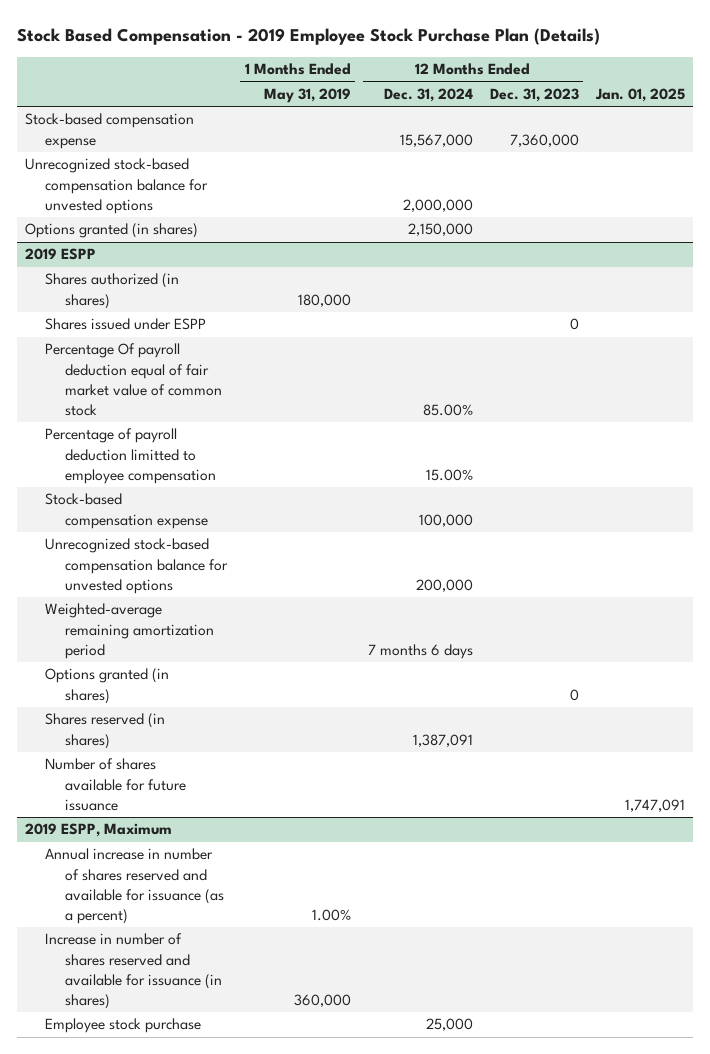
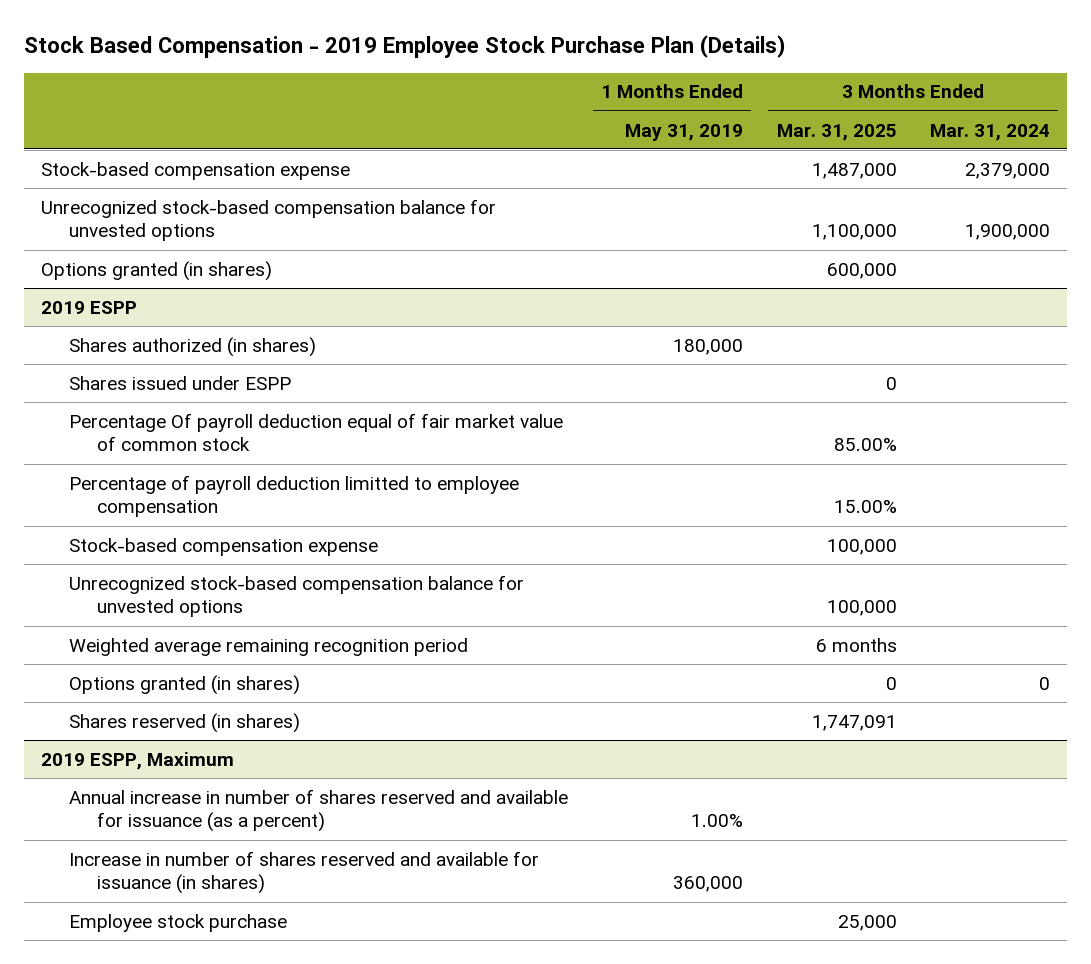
- | 1 Months Ended May 31, 2019 | 12 Months Ended Dec. 31, 2024 | 12 Months Ended Dec. 31, 2023 | Jan. 01, 2025
+ | 1 Months Ended May 31, 2019 | 3 Months Ended Mar. 31, 2025 | 3 Months Ended Mar. 31, 2024
@ 2019 ESPP
- Weighted-average remaining amortization period | | 7 months 6 days | |
+ Weighted average remaining recognition period | | 6 months |
- Number of shares available for future issuance | | | | 1,747,091

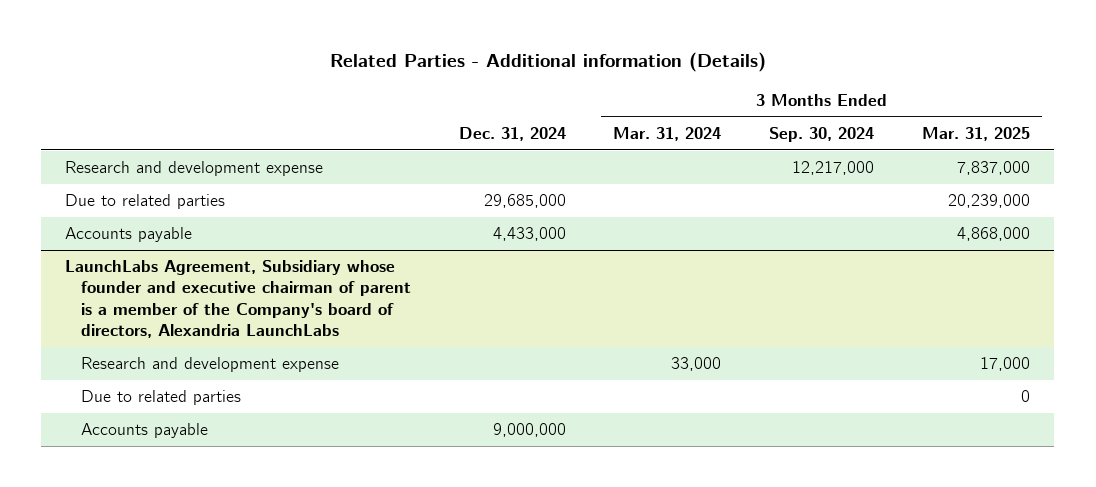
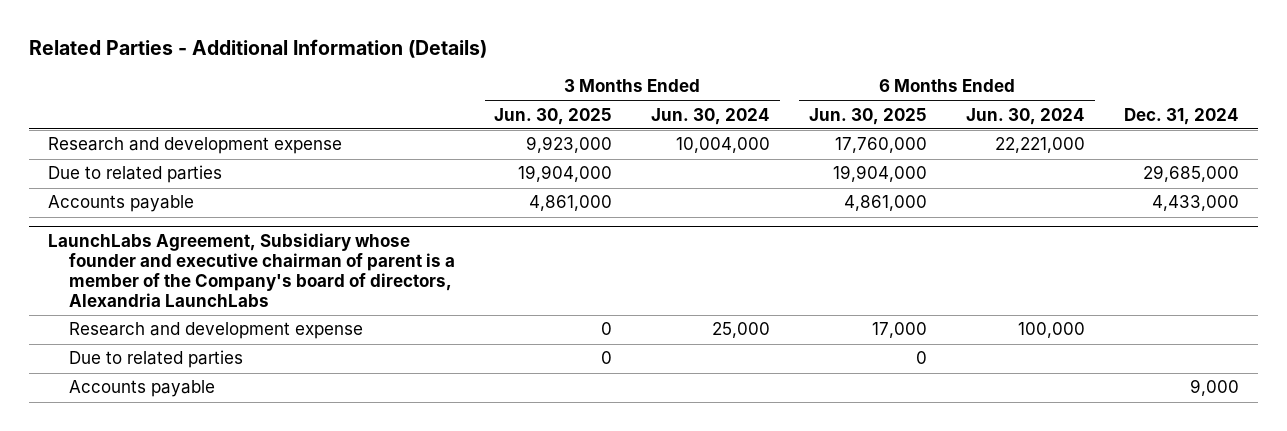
- Related Parties - Additional information (Details)
+ Related Parties - Additional Information (Details)
- | Dec. 31, 2024 | 3 Months Ended Mar. 31, 2024 | 3 Months Ended Sep. 30, 2024 | 3 Months Ended Mar. 31, 2025
+ | 3 Months Ended Jun. 30, 2025 | 3 Months Ended Jun. 30, 2024 | 6 Months Ended Jun. 30, 2025 | 6 Months Ended Jun. 30, 2024 | Dec. 31, 2024
@ LaunchLabs Agreement, Subsidiary whose founder and executive chairman of parent is a member of the Company's board of directors, Alexandria LaunchLabs
- Accounts payable | 9,000,000 | | |
+ Accounts payable | | | | | 9,000

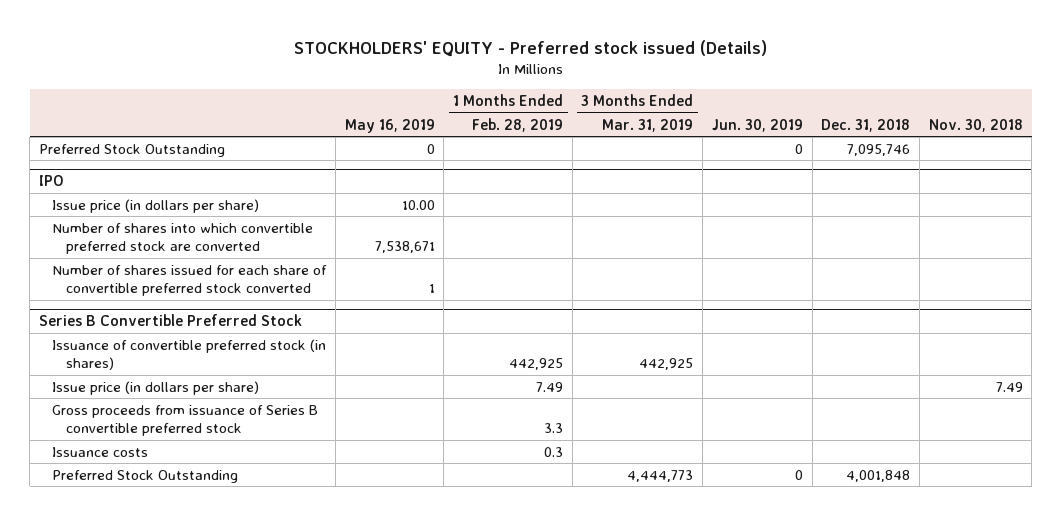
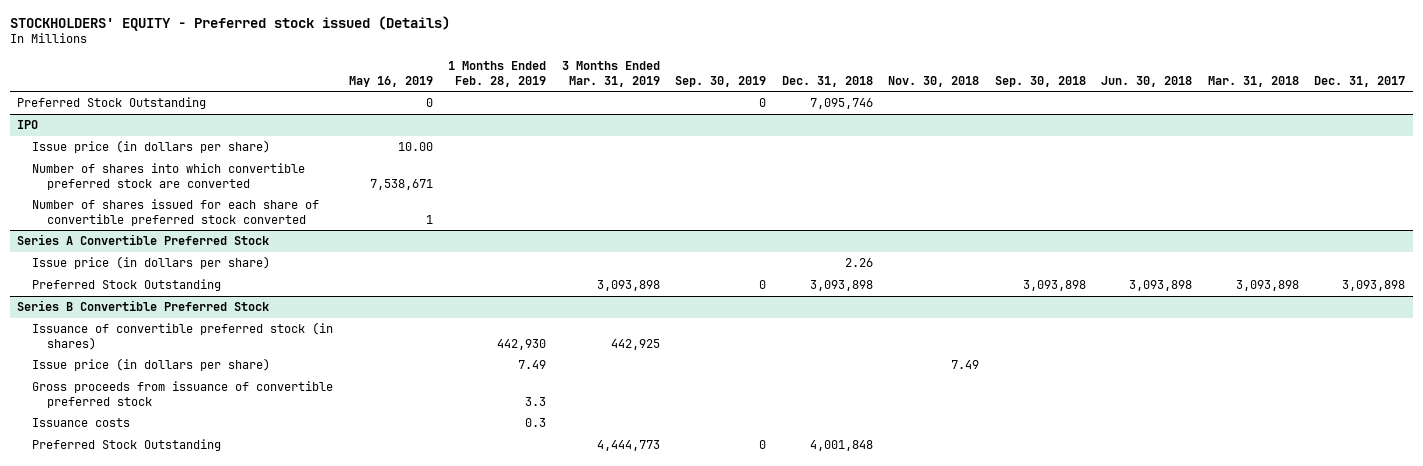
- | May 16, 2019 | 1 Months Ended Feb. 28, 2019 | 3 Months Ended Mar. 31, 2019 | Jun. 30, 2019 | Dec. 31, 2018 | Nov. 30, 2018
+ | May 16, 2019 | 1 Months Ended Feb. 28, 2019 | 3 Months Ended Mar. 31, 2019 | Sep. 30, 2019 | Dec. 31, 2018 | Nov. 30, 2018 | Sep. 30, 2018 | Jun. 30, 2018 | Mar. 31, 2018 | Dec. 31, 2017
+ Series A Convertible Preferred Stock
+ Issue price (in dollars per share) | | | | | 2.26 | | | | |
+ Preferred Stock Outstanding | | | 3,093,898 | 0 | 3,093,898 | | 3,093,898 | 3,093,898 | 3,093,898 | 3,093,898
@ Series B Convertible Preferred Stock
- Issuance of convertible preferred stock (in shares) | | 442,925 | 442,925 | | |
+ Issuance of convertible preferred stock (in shares) | | 442,930 | 442,925 | | | | | | |
- Gross proceeds from issuance of Series B convertible preferred stock | | 3.3 | | | |
+ Gross proceeds from issuance of convertible preferred stock | | 3.3 | | | | | | | |

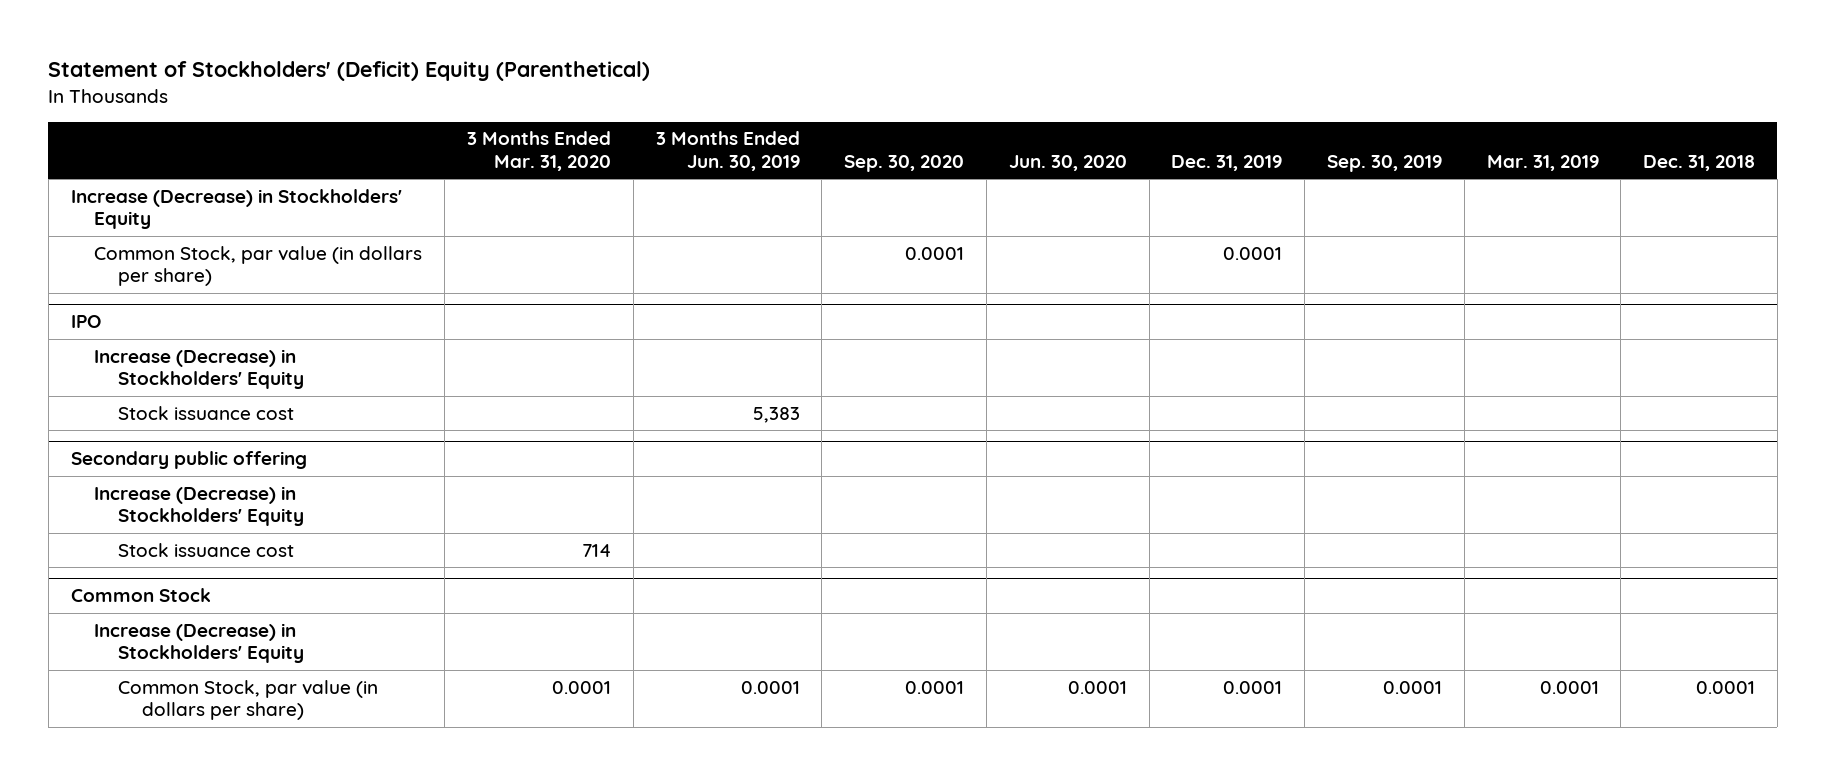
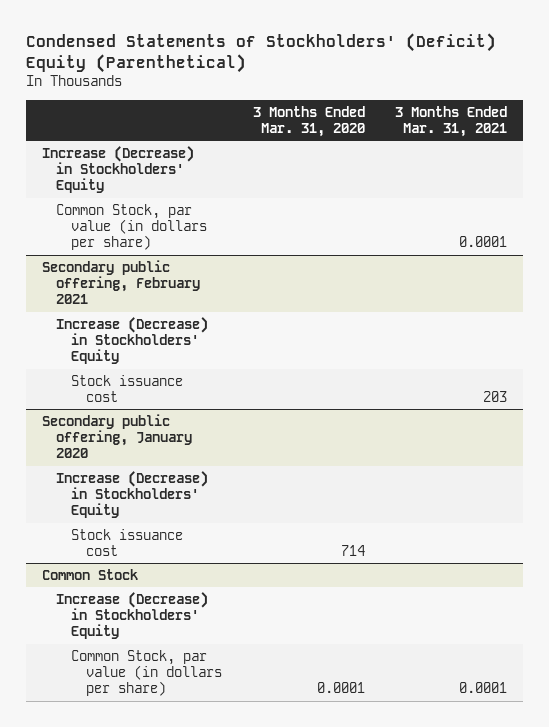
- Statement of Stockholders' (Deficit) Equity (Parenthetical)
+ Condensed Statements of Stockholders' (Deficit) Equity (Parenthetical)
- | 3 Months Ended Mar. 31, 2020 | 3 Months Ended Jun. 30, 2019 | Sep. 30, 2020 | Jun. 30, 2020 | Dec. 31, 2019 | Sep. 30, 2019 | Mar. 31, 2019 | Dec. 31, 2018
+ | 3 Months Ended Mar. 31, 2020 | 3 Months Ended Mar. 31, 2021
- IPO
- Increase (Decrease) in Stockholders' Equity
- Stock issuance cost | | 5,383 | | | | | |
- Secondary public offering
+ Secondary public offering, February 2021
+ Increase (Decrease) in Stockholders' Equity
+ Stock issuance cost | | 203
+ Secondary public offering, January 2020

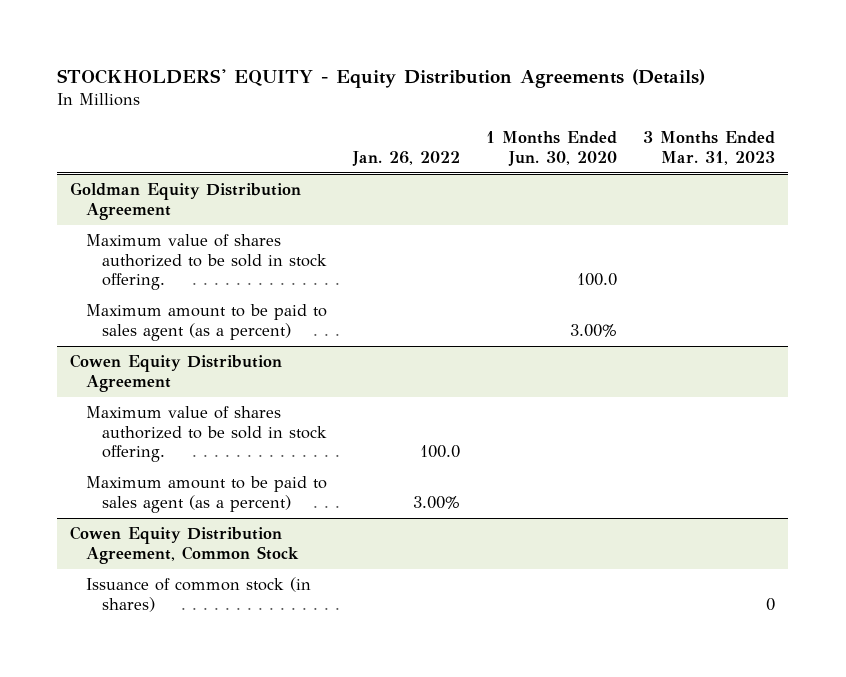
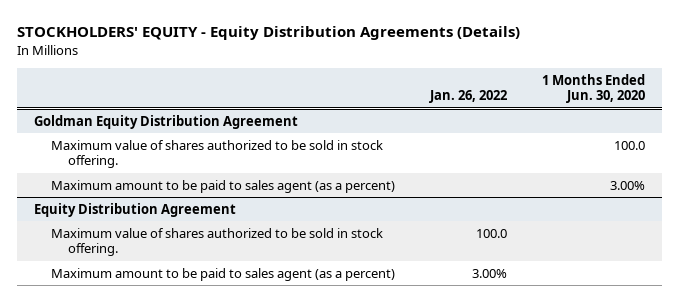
- | Jan. 26, 2022 | 1 Months Ended Jun. 30, 2020 | 3 Months Ended Mar. 31, 2023
+ | Jan. 26, 2022 | 1 Months Ended Jun. 30, 2020
- Cowen Equity Distribution Agreement
+ Equity Distribution Agreement
- Cowen Equity Distribution Agreement, Common Stock
- Issuance of common stock (in shares) | | | 0

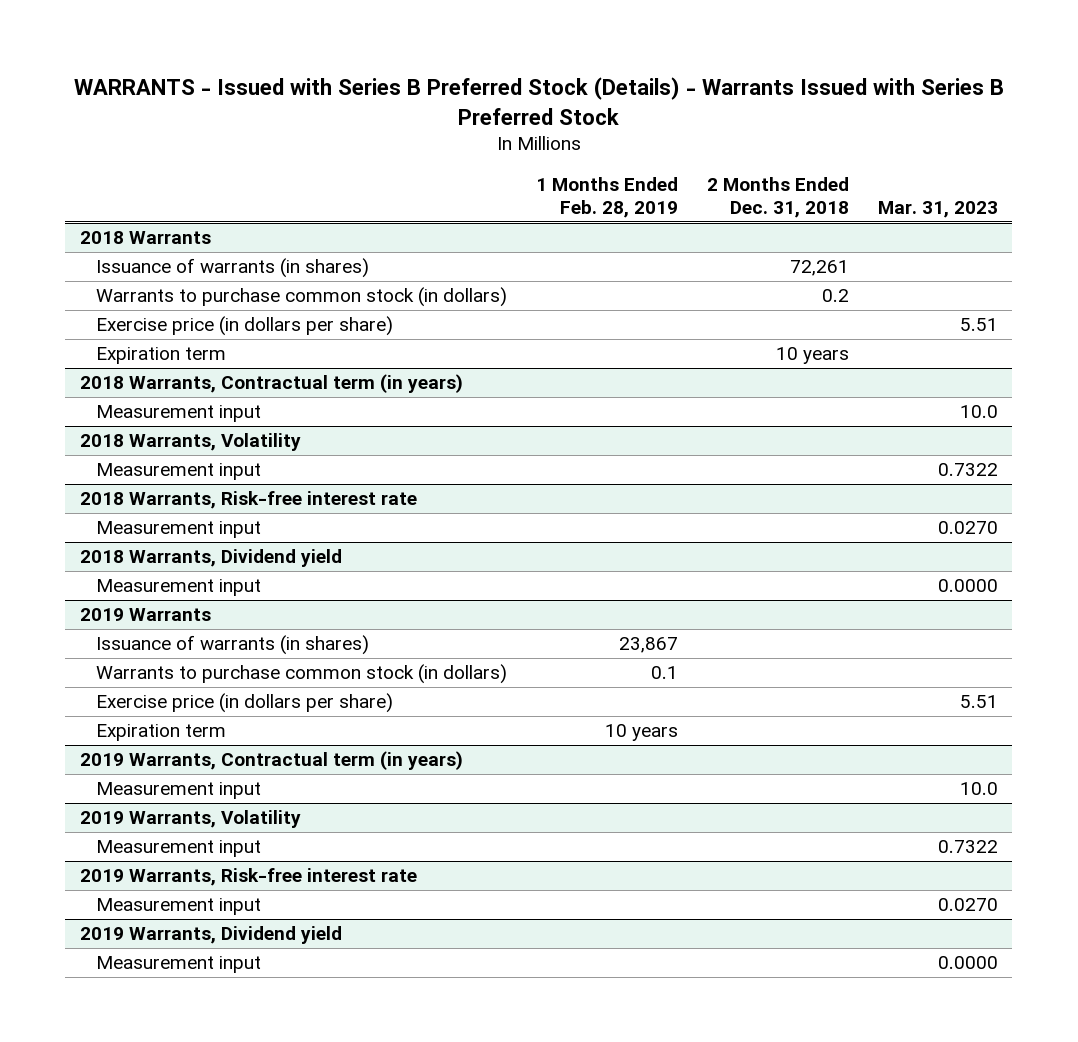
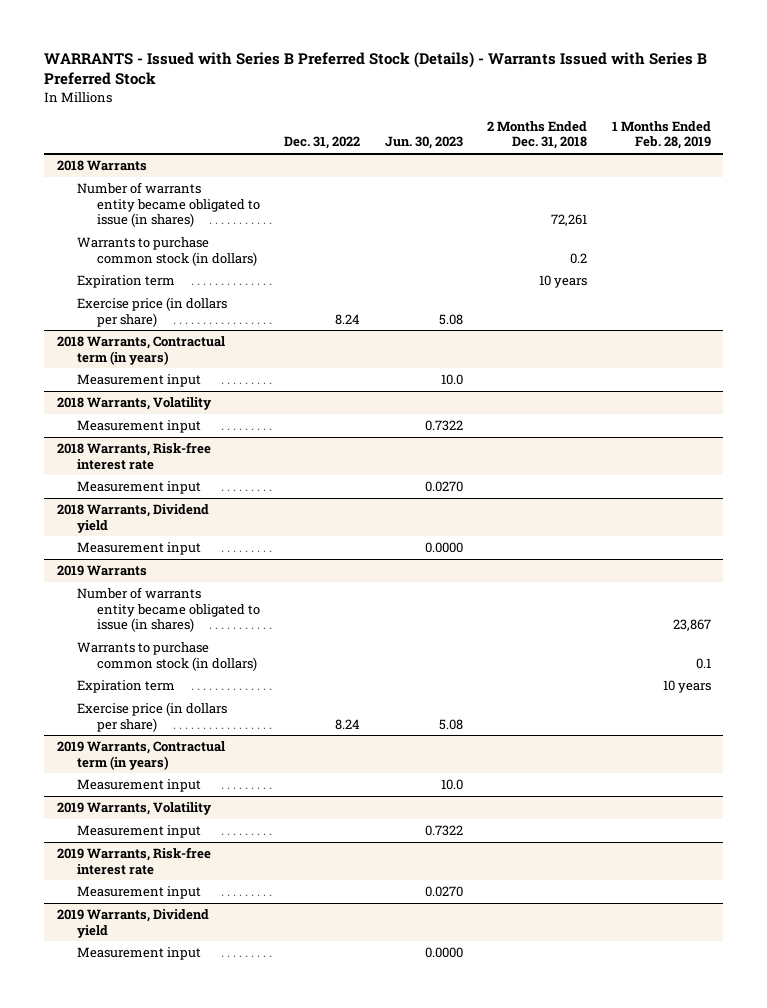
- | 1 Months Ended Feb. 28, 2019 | 2 Months Ended Dec. 31, 2018 | Mar. 31, 2023
+ | Dec. 31, 2022 | Jun. 30, 2023 | 2 Months Ended Dec. 31, 2018 | 1 Months Ended Feb. 28, 2019
@ 2018 Warrants
- Issuance of warrants (in shares) | | 72,261 |
+ Number of warrants entity became obligated to issue (in shares) | | | 72,261 |
moved down: Exercise price (in dollars per share) | 8.24 | 5.08 | |
@ 2019 Warrants
- Issuance of warrants (in shares) | 23,867 | |
+ Number of warrants entity became obligated to issue (in shares) | | | | 23,867
moved down: Exercise price (in dollars per share) | 8.24 | 5.08 | |

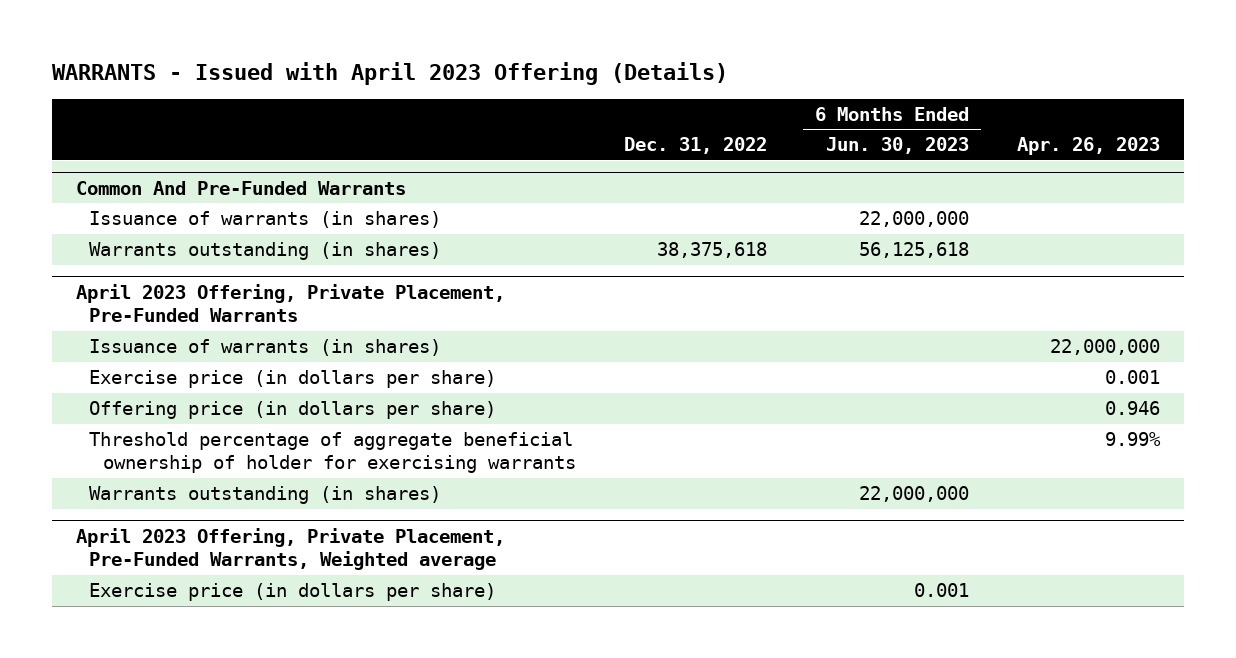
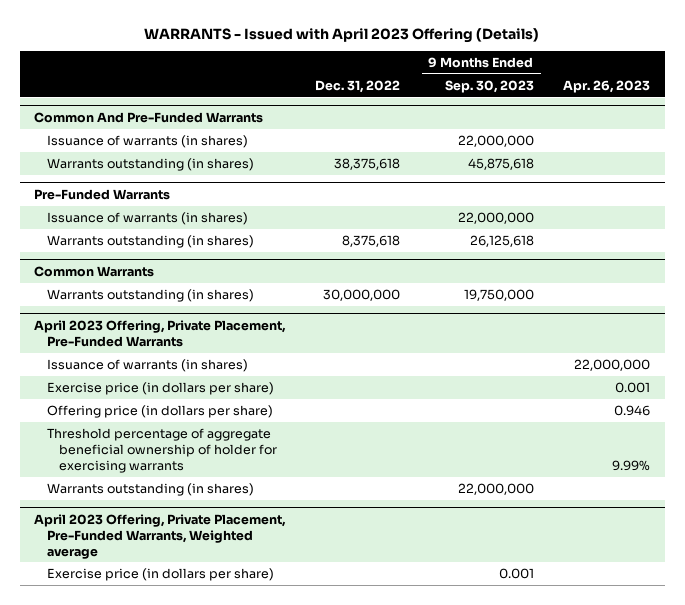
- | Dec. 31, 2022 | 6 Months Ended Jun. 30, 2023 | Apr. 26, 2023
+ | Dec. 31, 2022 | 9 Months Ended Sep. 30, 2023 | Apr. 26, 2023
+ Pre-Funded Warrants
+ Issuance of warrants (in shares) | | 22,000,000 |
+ Warrants outstanding (in shares) | 8,375,618 | 26,125,618 |
+ Common Warrants
+ Warrants outstanding (in shares) | 30,000,000 | 19,750,000 |

